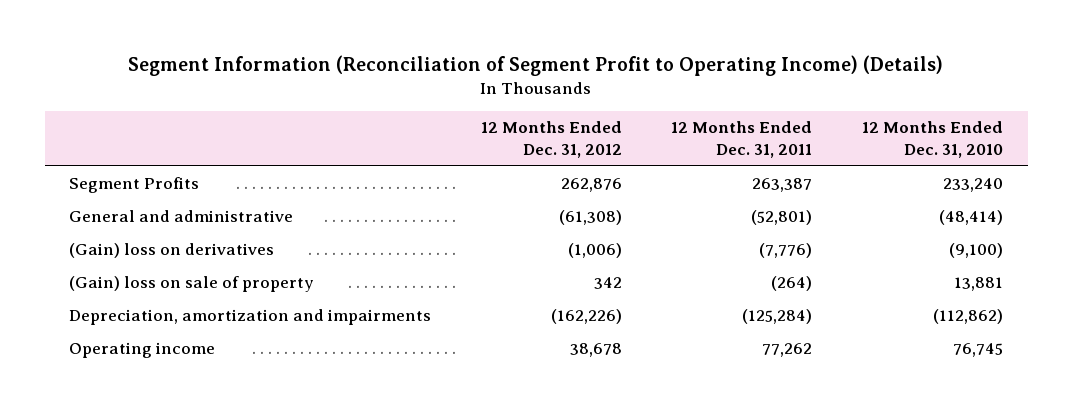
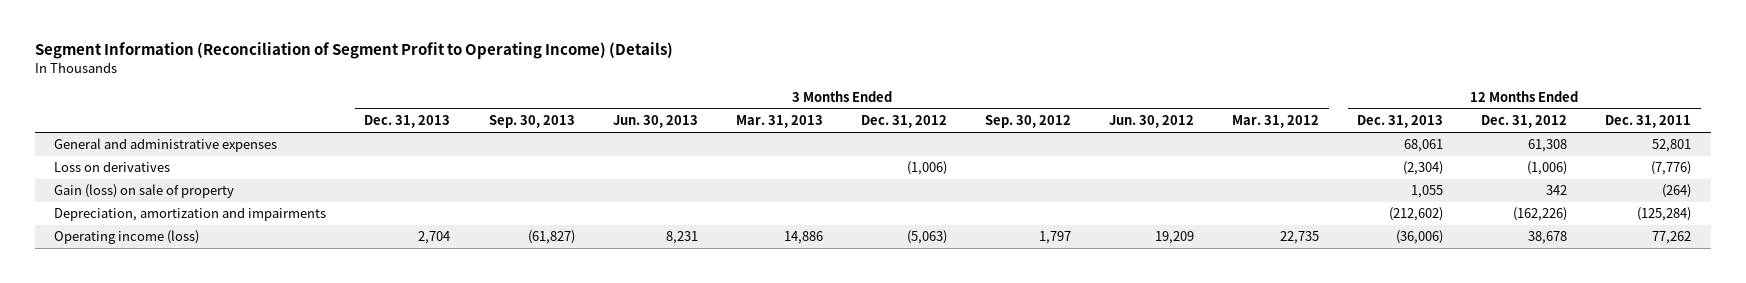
- | 12 Months Ended Dec. 31, 2012 | 12 Months Ended Dec. 31, 2011 | 12 Months Ended Dec. 31, 2010
+ | 3 Months Ended Dec. 31, 2013 | 3 Months Ended Sep. 30, 2013 | 3 Months Ended Jun. 30, 2013 | 3 Months Ended Mar. 31, 2013 | 3 Months Ended Dec. 31, 2012 | 3 Months Ended Sep. 30, 2012 | 3 Months Ended Jun. 30, 2012 | 3 Months Ended Mar. 31, 2012 | 12 Months Ended Dec. 31, 2013 | 12 Months Ended Dec. 31, 2012 | 12 Months Ended Dec. 31, 2011
- Segment Profits | 262,876 | 263,387 | 233,240
- General and administrative | (61,308) | (52,801) | (48,414)
- (Gain) loss on derivatives | (1,006) | (7,776) | (9,100)
- (Gain) loss on sale of property | 342 | (264) | 13,881
+ General and administrative expenses | | | | | | | | | 68,061 | 61,308 | 52,801
+ Loss on derivatives | | | | | (1,006) | | | | (2,304) | (1,006) | (7,776)
+ Gain (loss) on sale of property | | | | | | | | | 1,055 | 342 | (264)
- Operating income | 38,678 | 77,262 | 76,745
+ Operating income (loss) | 2,704 | (61,827) | 8,231 | 14,886 | (5,063) | 1,797 | 19,209 | 22,735 | (36,006) | 38,678 | 77,262

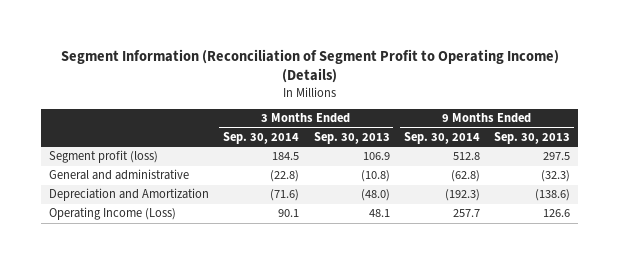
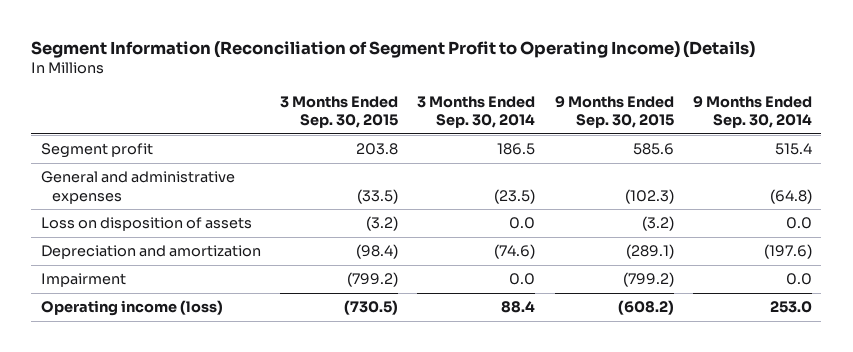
- | 3 Months Ended Sep. 30, 2014 | 3 Months Ended Sep. 30, 2013 | 9 Months Ended Sep. 30, 2014 | 9 Months Ended Sep. 30, 2013
+ | 3 Months Ended Sep. 30, 2015 | 3 Months Ended Sep. 30, 2014 | 9 Months Ended Sep. 30, 2015 | 9 Months Ended Sep. 30, 2014
- Segment profit (loss) | 184.5 | 106.9 | 512.8 | 297.5
- General and administrative | (22.8) | (10.8) | (62.8) | (32.3)
- Depreciation and Amortization | (71.6) | (48.0) | (192.3) | (138.6)
- Operating Income (Loss) | 90.1 | 48.1 | 257.7 | 126.6
+ Segment profit | 203.8 | 186.5 | 585.6 | 515.4
+ General and administrative expenses | (33.5) | (23.5) | (102.3) | (64.8)
+ Loss on disposition of assets | (3.2) | 0.0 | (3.2) | 0.0
+ Depreciation and amortization | (98.4) | (74.6) | (289.1) | (197.6)
+ Impairment | (799.2) | 0.0 | (799.2) | 0.0
+ Operating income (loss) | (730.5) | 88.4 | (608.2) | 253.0

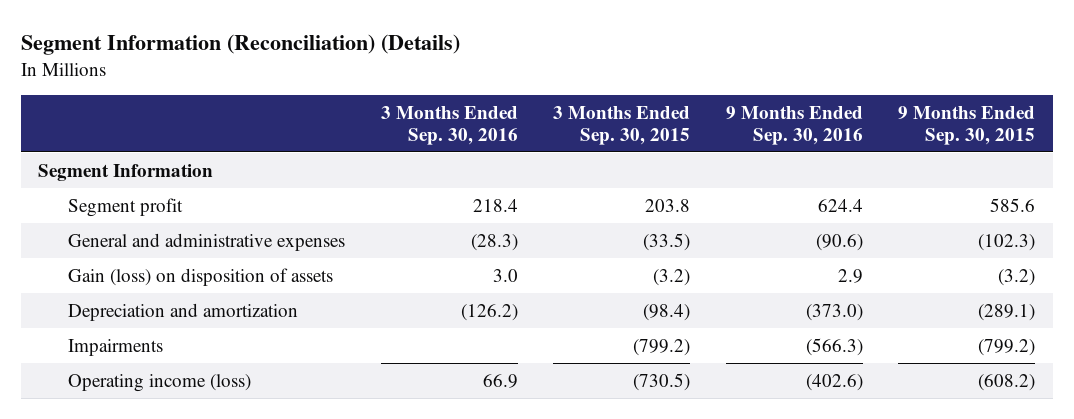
- Segment Information (Reconciliation of Segment Profit to Operating Income) (Details)
+ Segment Information (Reconciliation) (Details)
- | 3 Months Ended Sep. 30, 2015 | 3 Months Ended Sep. 30, 2014 | 9 Months Ended Sep. 30, 2015 | 9 Months Ended Sep. 30, 2014
+ | 3 Months Ended Sep. 30, 2016 | 3 Months Ended Sep. 30, 2015 | 9 Months Ended Sep. 30, 2016 | 9 Months Ended Sep. 30, 2015
+ Segment Information
- Loss on disposition of assets | (3.2) | 0.0 | (3.2) | 0.0
+ Gain (loss) on disposition of assets | 3.0 | (3.2) | 2.9 | (3.2)
- Impairment | (799.2) | 0.0 | (799.2) | 0.0
+ Impairments | | (799.2) | (566.3) | (799.2)

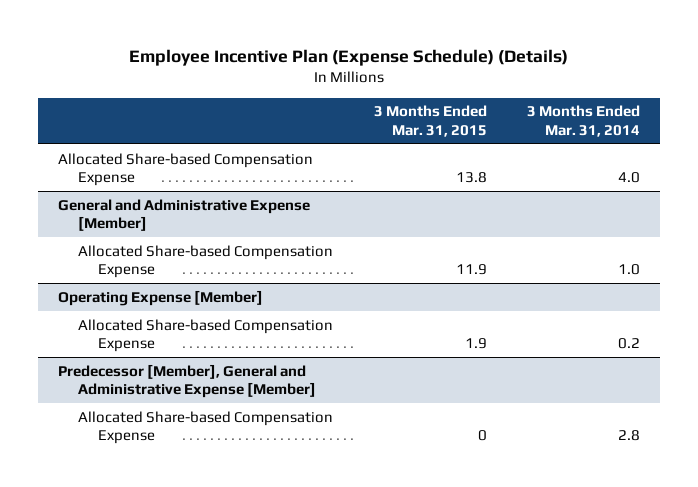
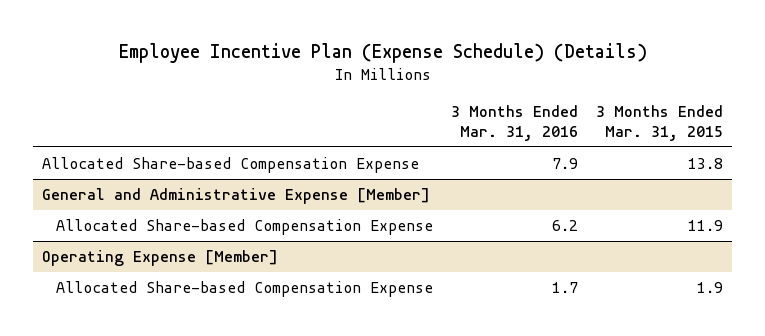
- | 3 Months Ended Mar. 31, 2015 | 3 Months Ended Mar. 31, 2014
+ | 3 Months Ended Mar. 31, 2016 | 3 Months Ended Mar. 31, 2015
- Predecessor [Member], General and Administrative Expense [Member]
- Allocated Share-based Compensation Expense | 0 | 2.8

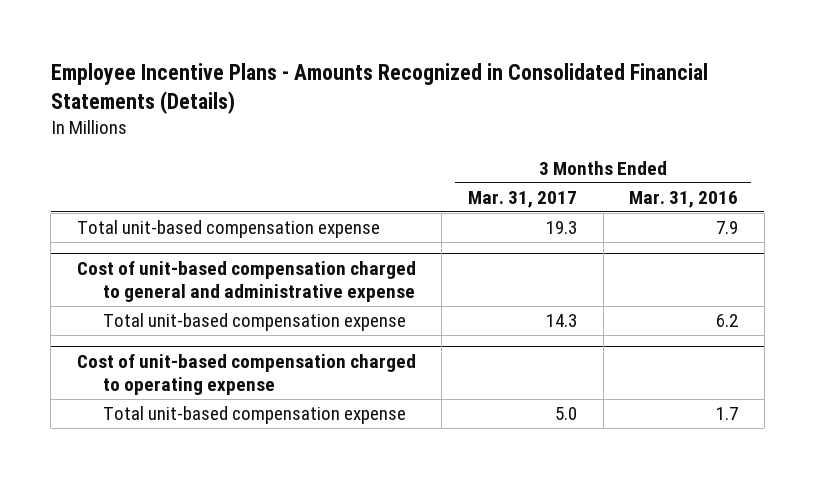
- Employee Incentive Plan (Expense Schedule) (Details)
+ Employee Incentive Plans - Amounts Recognized in Consolidated Financial Statements (Details)
- | 3 Months Ended Mar. 31, 2016 | 3 Months Ended Mar. 31, 2015
+ | 3 Months Ended Mar. 31, 2017 | 3 Months Ended Mar. 31, 2016
- Allocated Share-based Compensation Expense | 7.9 | 13.8
- General and Administrative Expense [Member]
- Allocated Share-based Compensation Expense | 6.2 | 11.9
- Operating Expense [Member]
- Allocated Share-based Compensation Expense | 1.7 | 1.9
+ Total unit-based compensation expense | 19.3 | 7.9
+ Cost of unit-based compensation charged to general and administrative expense
+ Total unit-based compensation expense | 14.3 | 6.2
+ Cost of unit-based compensation charged to operating expense
+ Total unit-based compensation expense | 5.0 | 1.7

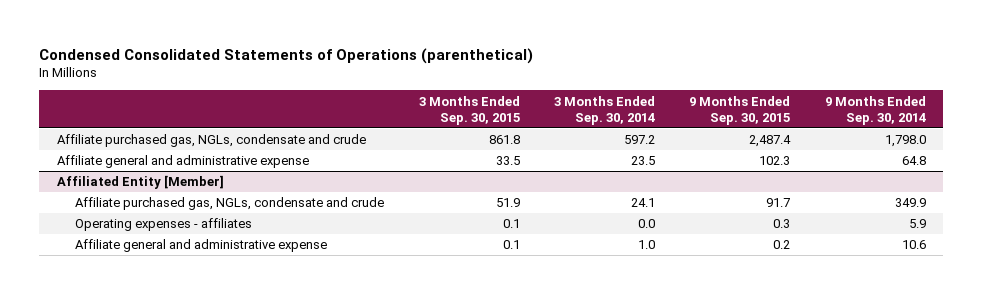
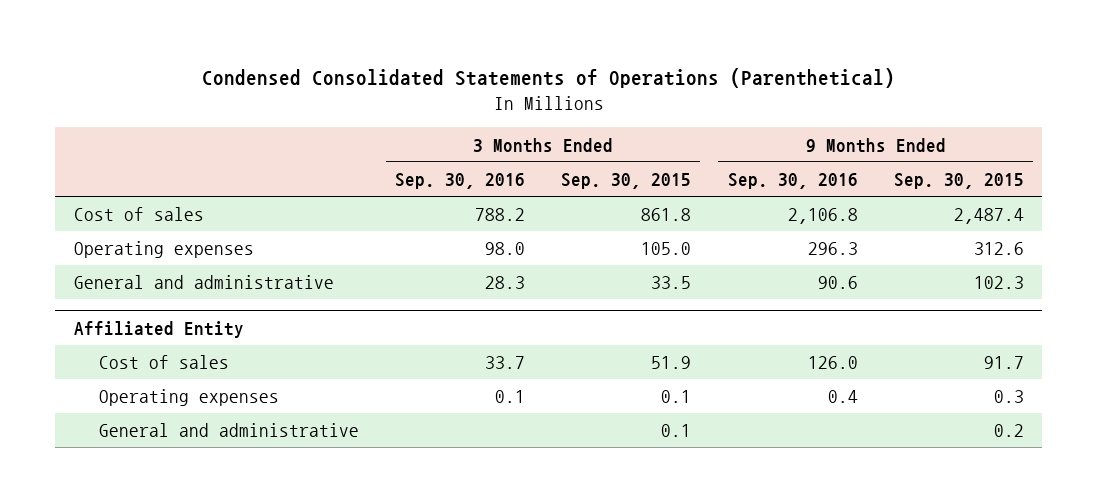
- Condensed Consolidated Statements of Operations (parenthetical)
+ Condensed Consolidated Statements of Operations (Parenthetical)
- | 3 Months Ended Sep. 30, 2015 | 3 Months Ended Sep. 30, 2014 | 9 Months Ended Sep. 30, 2015 | 9 Months Ended Sep. 30, 2014
+ | 3 Months Ended Sep. 30, 2016 | 3 Months Ended Sep. 30, 2015 | 9 Months Ended Sep. 30, 2016 | 9 Months Ended Sep. 30, 2015
- Affiliate purchased gas, NGLs, condensate and crude | 861.8 | 597.2 | 2,487.4 | 1,798.0
- Affiliate general and administrative expense | 33.5 | 23.5 | 102.3 | 64.8
- Affiliated Entity [Member]
- Affiliate purchased gas, NGLs, condensate and crude | 51.9 | 24.1 | 91.7 | 349.9
- Operating expenses - affiliates | 0.1 | 0.0 | 0.3 | 5.9
- Affiliate general and administrative expense | 0.1 | 1.0 | 0.2 | 10.6
+ Cost of sales | 788.2 | 861.8 | 2,106.8 | 2,487.4
+ Operating expenses | 98.0 | 105.0 | 296.3 | 312.6
+ General and administrative | 28.3 | 33.5 | 90.6 | 102.3
+ Affiliated Entity
+ Cost of sales | 33.7 | 51.9 | 126.0 | 91.7
+ Operating expenses | 0.1 | 0.1 | 0.4 | 0.3
+ General and administrative | | 0.1 | | 0.2

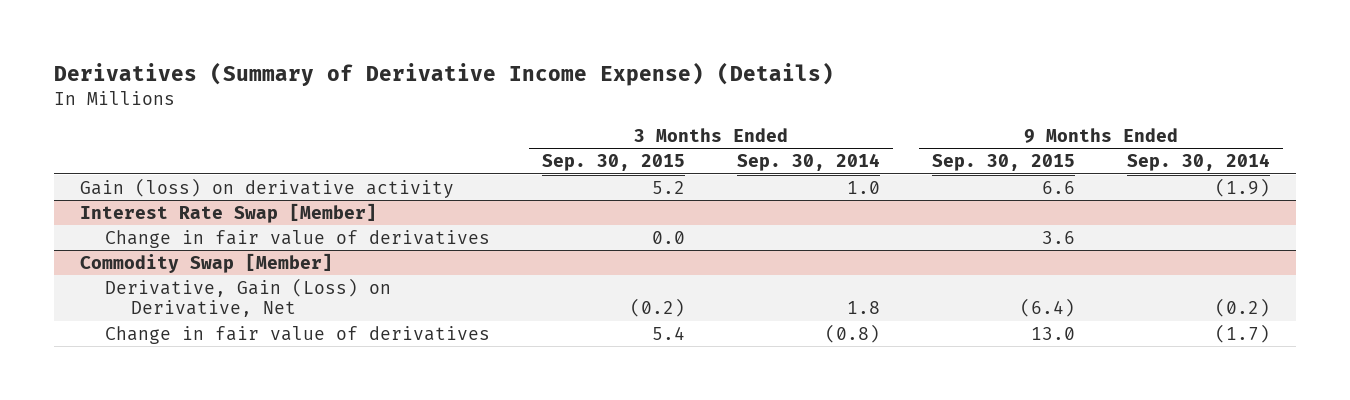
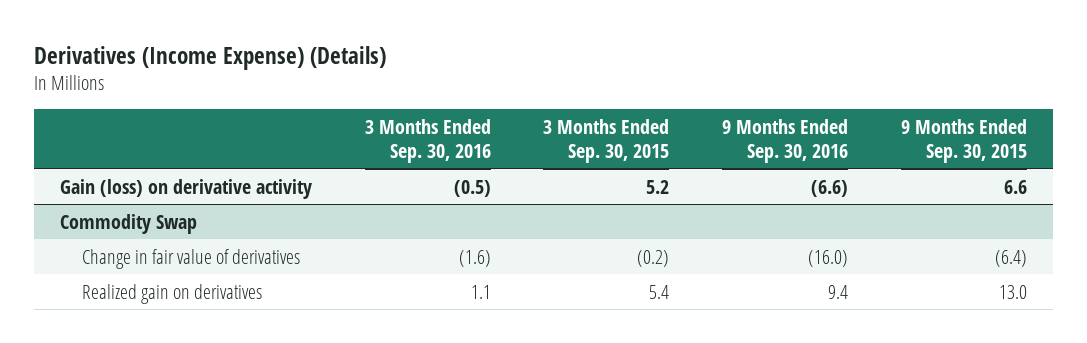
- Derivatives (Summary of Derivative Income Expense) (Details)
+ Derivatives (Income Expense) (Details)
- | 3 Months Ended Sep. 30, 2015 | 3 Months Ended Sep. 30, 2014 | 9 Months Ended Sep. 30, 2015 | 9 Months Ended Sep. 30, 2014
+ | 3 Months Ended Sep. 30, 2016 | 3 Months Ended Sep. 30, 2015 | 9 Months Ended Sep. 30, 2016 | 9 Months Ended Sep. 30, 2015
- Interest Rate Swap [Member]
- Change in fair value of derivatives | 0.0 | | 3.6 |
- Commodity Swap [Member]
- Derivative, Gain (Loss) on Derivative, Net | (0.2) | 1.8 | (6.4) | (0.2)
- Change in fair value of derivatives | 5.4 | (0.8) | 13.0 | (1.7)
+ Commodity Swap
+ Change in fair value of derivatives | (1.6) | (0.2) | (16.0) | (6.4)
+ Realized gain on derivatives | 1.1 | 5.4 | 9.4 | 13.0

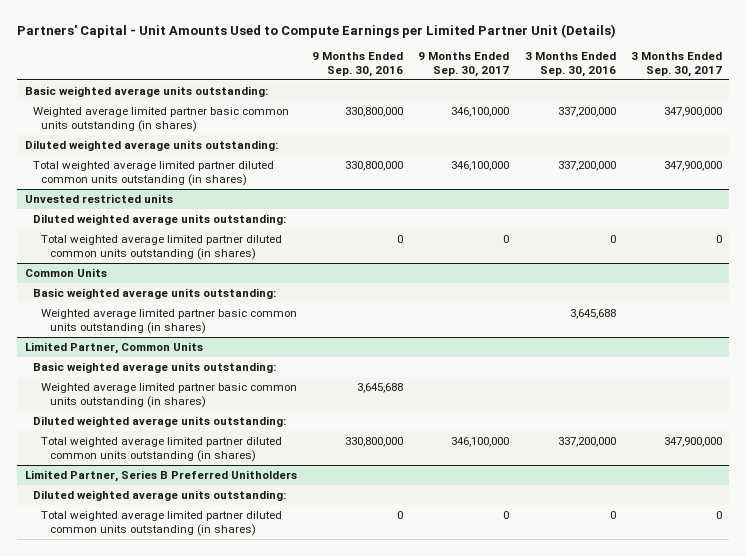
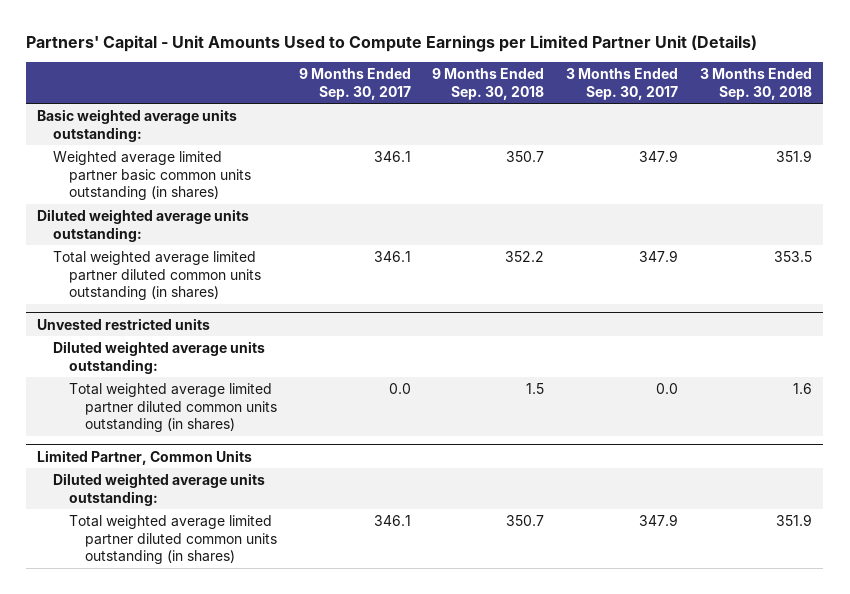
- | 9 Months Ended Sep. 30, 2016 | 9 Months Ended Sep. 30, 2017 | 3 Months Ended Sep. 30, 2016 | 3 Months Ended Sep. 30, 2017
+ | 9 Months Ended Sep. 30, 2017 | 9 Months Ended Sep. 30, 2018 | 3 Months Ended Sep. 30, 2017 | 3 Months Ended Sep. 30, 2018
- Weighted average limited partner basic common units outstanding (in shares) | 330,800,000 | 346,100,000 | 337,200,000 | 347,900,000
+ Weighted average limited partner basic common units outstanding (in shares) | 346.1 | 350.7 | 347.9 | 351.9
- Total weighted average limited partner diluted common units outstanding (in shares) | 330,800,000 | 346,100,000 | 337,200,000 | 347,900,000
+ Total weighted average limited partner diluted common units outstanding (in shares) | 346.1 | 352.2 | 347.9 | 353.5
@ Unvested restricted units
- Total weighted average limited partner diluted common units outstanding (in shares) | 0 | 0 | 0 | 0
- Common Units
- Basic weighted average units outstanding:
- Weighted average limited partner basic common units outstanding (in shares) | | | 3,645,688 |
@ Unvested restricted units
+ Total weighted average limited partner diluted common units outstanding (in shares) | 0.0 | 1.5 | 0.0 | 1.6
@ Limited Partner, Common Units
- Basic weighted average units outstanding:
- Weighted average limited partner basic common units outstanding (in shares) | 3,645,688 | | |
- Total weighted average limited partner diluted common units outstanding (in shares) | 330,800,000 | 346,100,000 | 337,200,000 | 347,900,000
- Limited Partner, Series B Preferred Unitholders
- Diluted weighted average units outstanding:
- Total weighted average limited partner diluted common units outstanding (in shares) | 0 | 0 | 0 | 0
@ Limited Partner, Common Units
+ Total weighted average limited partner diluted common units outstanding (in shares) | 346.1 | 350.7 | 347.9 | 351.9

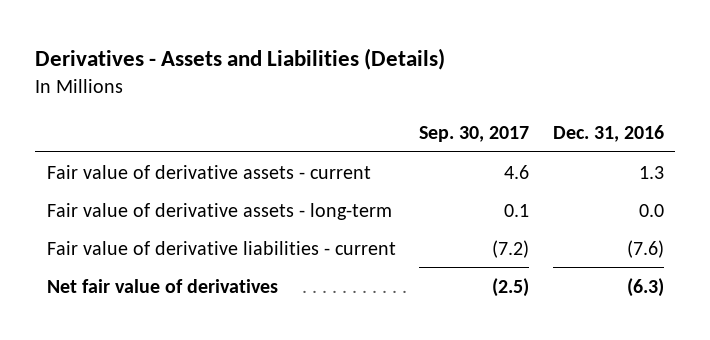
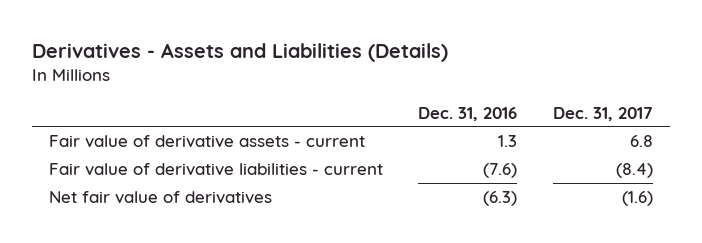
- | Sep. 30, 2017 | Dec. 31, 2016
+ | Dec. 31, 2016 | Dec. 31, 2017
- Fair value of derivative assets - long-term | 0.1 | 0.0

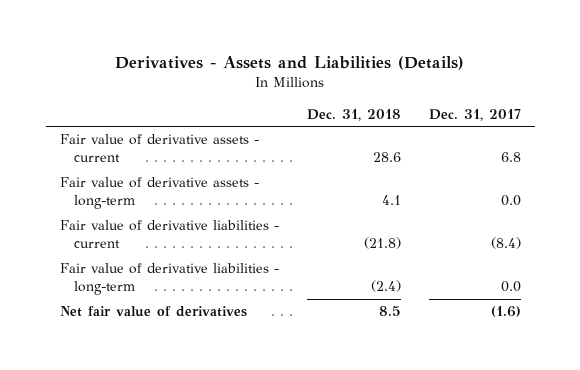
- | Dec. 31, 2016 | Dec. 31, 2017
+ | Dec. 31, 2018 | Dec. 31, 2017
+ Fair value of derivative assets - long-term | 4.1 | 0.0
+ Fair value of derivative liabilities - long-term | (2.4) | 0.0

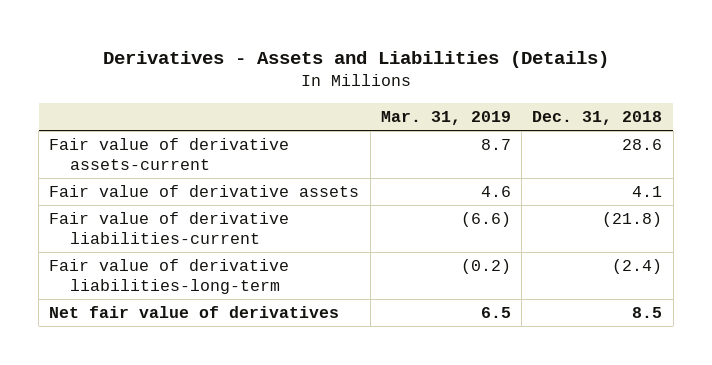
- | Dec. 31, 2018 | Dec. 31, 2017
+ | Mar. 31, 2019 | Dec. 31, 2018
- Fair value of derivative assets - current | 28.6 | 6.8
- Fair value of derivative assets - long-term | 4.1 | 0.0
- Fair value of derivative liabilities - current | (21.8) | (8.4)
- Fair value of derivative liabilities - long-term | (2.4) | 0.0
+ Fair value of derivative assets-current | 8.7 | 28.6
+ Fair value of derivative assets | 4.6 | 4.1
+ Fair value of derivative liabilities-current | (6.6) | (21.8)
+ Fair value of derivative liabilities-long-term | (0.2) | (2.4)

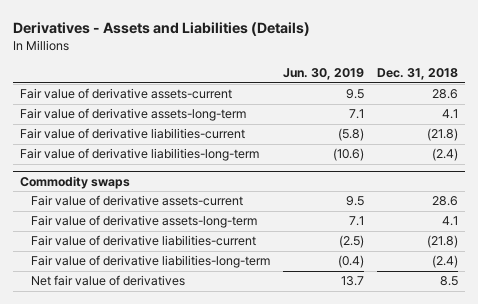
- | Mar. 31, 2019 | Dec. 31, 2018
+ | Jun. 30, 2019 | Dec. 31, 2018
- Fair value of derivative assets | 4.6 | 4.1
+ Fair value of derivative assets-long-term | 7.1 | 4.1
+ Commodity swaps
+ Fair value of derivative assets-current | 9.5 | 28.6
+ Fair value of derivative assets-long-term | 7.1 | 4.1
+ Fair value of derivative liabilities-current | (2.5) | (21.8)
+ Fair value of derivative liabilities-long-term | (0.4) | (2.4)

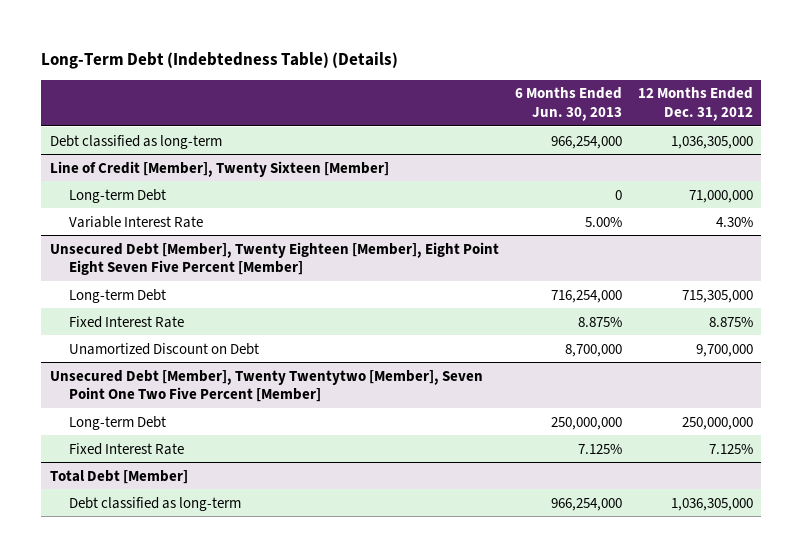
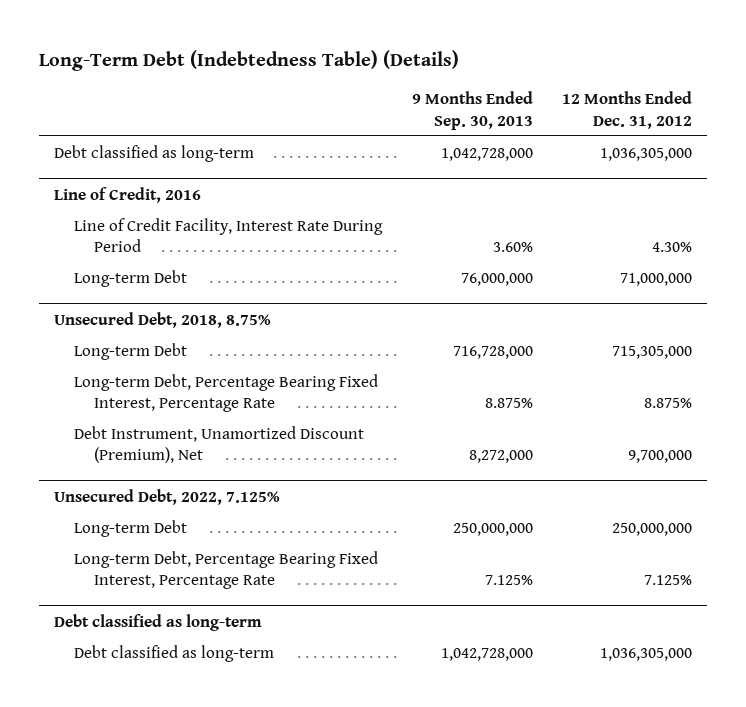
- | 6 Months Ended Jun. 30, 2013 | 12 Months Ended Dec. 31, 2012
+ | 9 Months Ended Sep. 30, 2013 | 12 Months Ended Dec. 31, 2012
- Line of Credit [Member], Twenty Sixteen [Member]
+ Line of Credit, 2016
+ Line of Credit Facility, Interest Rate During Period | 3.60% | 4.30%
- Variable Interest Rate | 5.00% | 4.30%
- Unsecured Debt [Member], Twenty Eighteen [Member], Eight Point Eight Seven Five Percent [Member]
+ Unsecured Debt, 2018, 8.75%
- Fixed Interest Rate | 8.875% | 8.875%
- Unamortized Discount on Debt | 8,700,000 | 9,700,000
- Unsecured Debt [Member], Twenty Twentytwo [Member], Seven Point One Two Five Percent [Member]
+ Long-term Debt, Percentage Bearing Fixed Interest, Percentage Rate | 8.875% | 8.875%
+ Debt Instrument, Unamortized Discount (Premium), Net | 8,272,000 | 9,700,000
+ Unsecured Debt, 2022, 7.125%
- Fixed Interest Rate | 7.125% | 7.125%
- Total Debt [Member]
+ Long-term Debt, Percentage Bearing Fixed Interest, Percentage Rate | 7.125% | 7.125%
+ Debt classified as long-term

